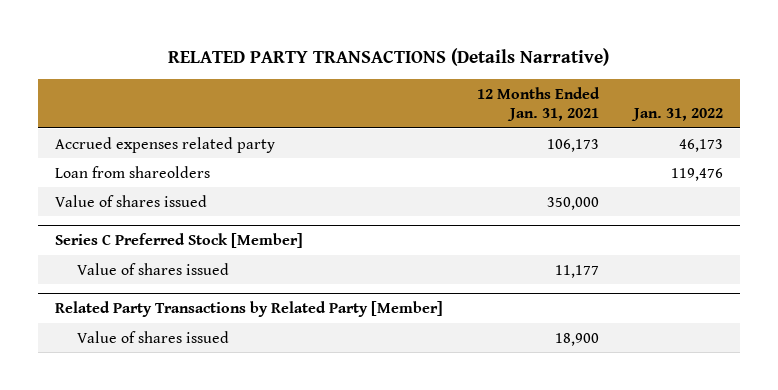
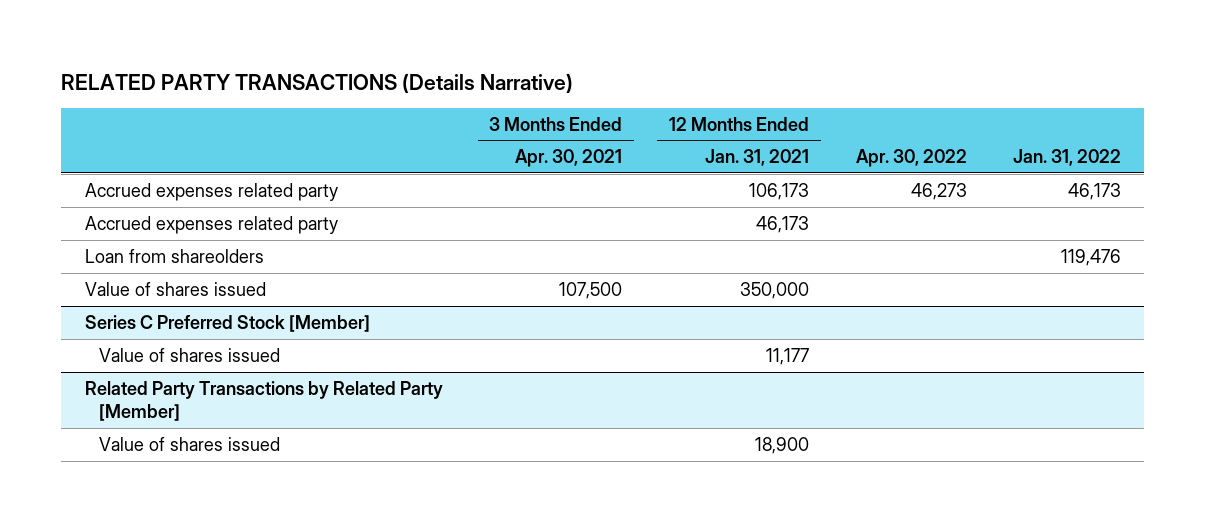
- | 12 Months Ended Jan. 31, 2021 | Jan. 31, 2022
+ | 3 Months Ended Apr. 30, 2021 | 12 Months Ended Jan. 31, 2021 | Apr. 30, 2022 | Jan. 31, 2022
+ Accrued expenses related party | | 46,173 | |

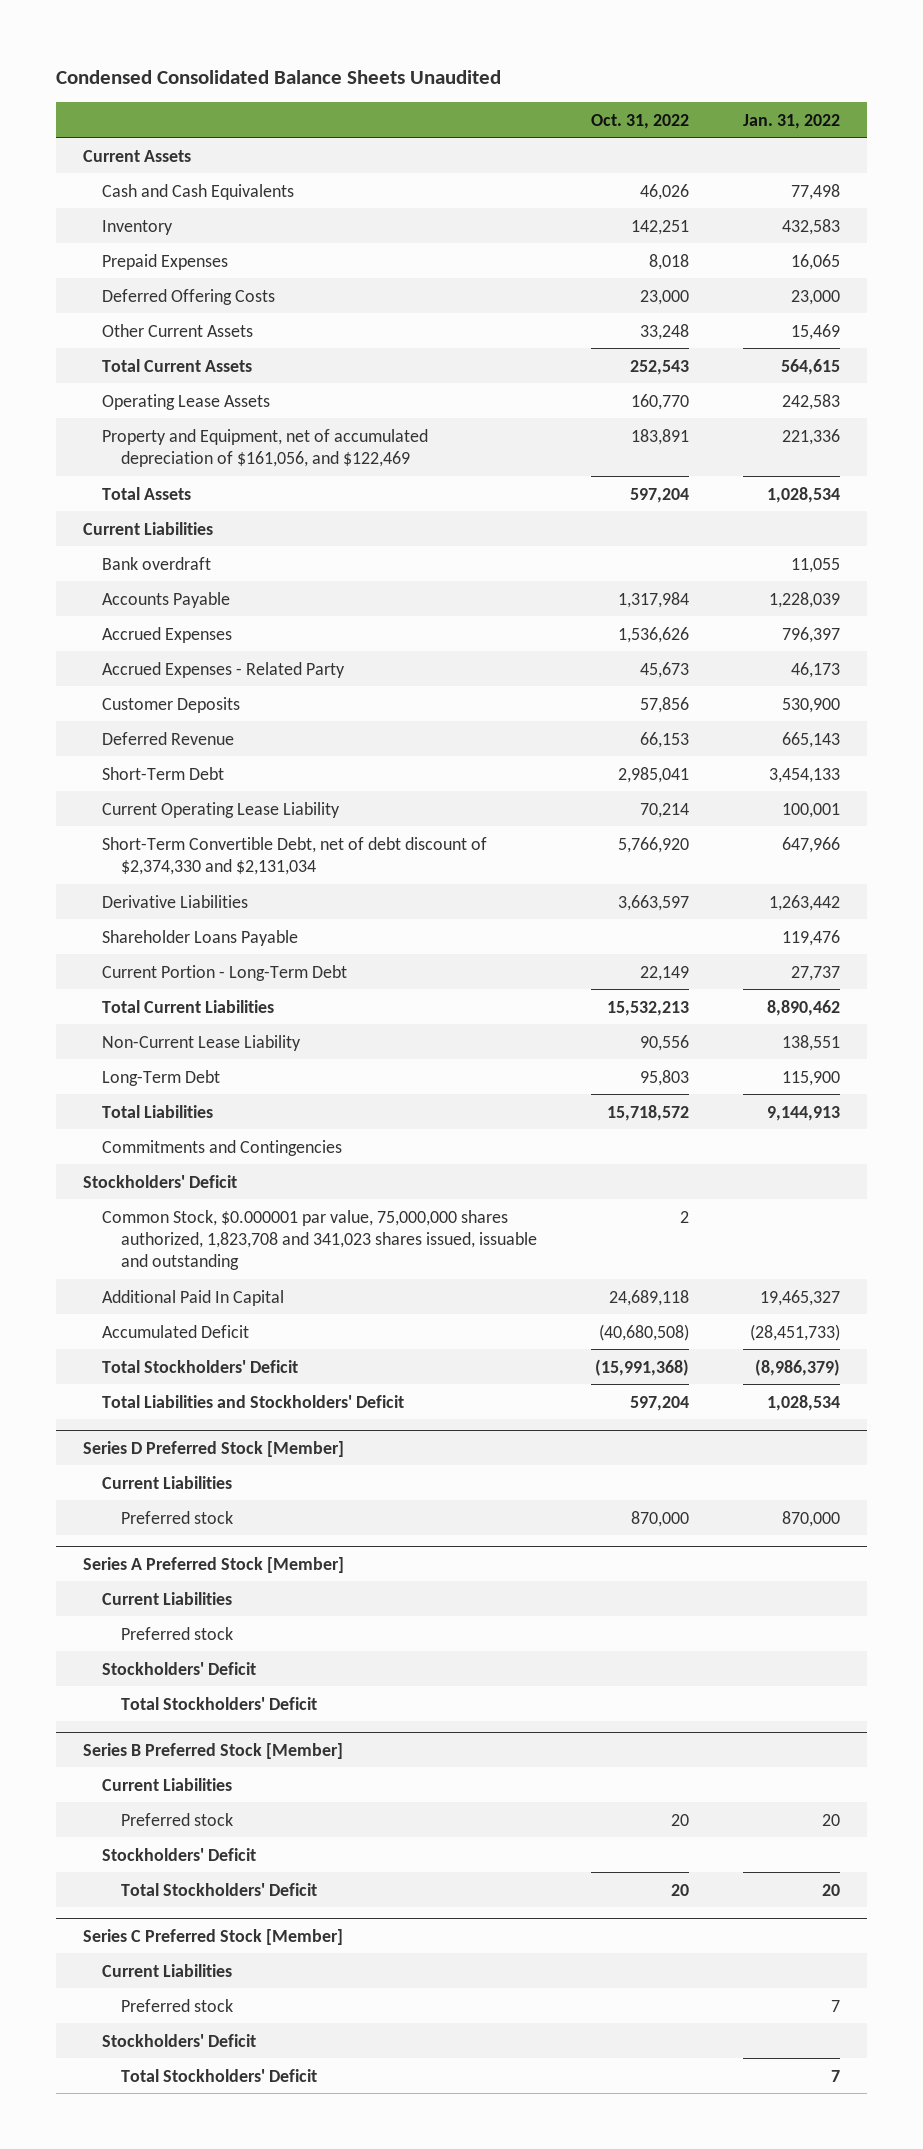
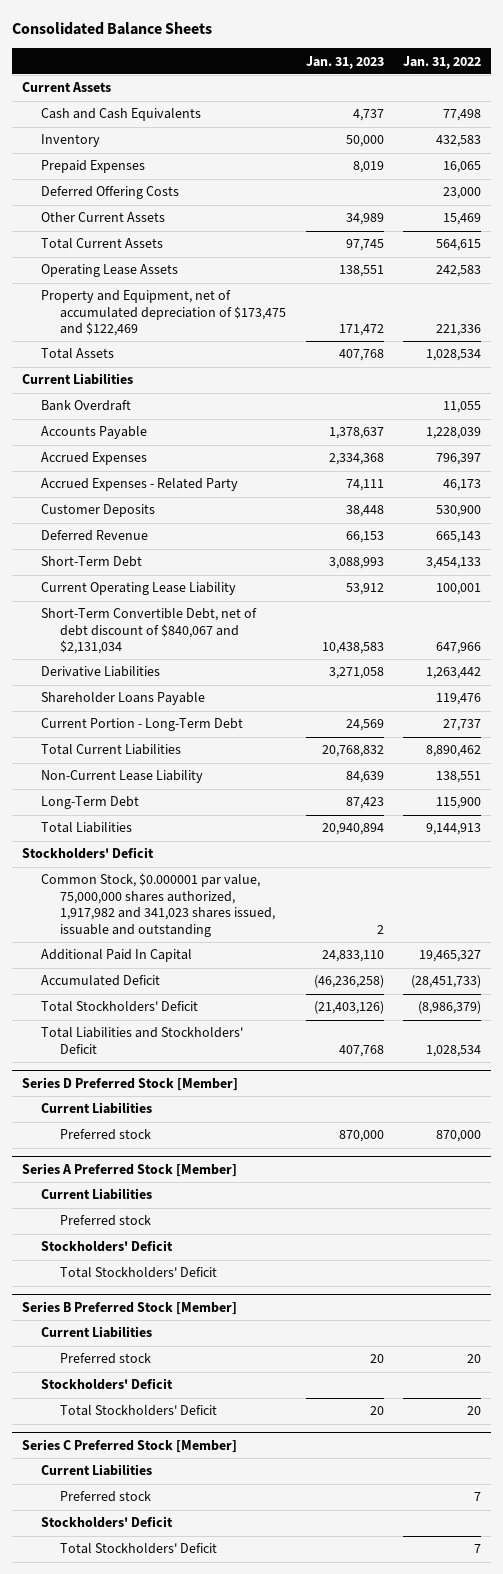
- Condensed Consolidated Balance Sheets Unaudited
+ Consolidated Balance Sheets
- | Oct. 31, 2022 | Jan. 31, 2022
+ | Jan. 31, 2023 | Jan. 31, 2022
- Property and Equipment, net of accumulated depreciation of $161,056, and $122,469 | 183,891 | 221,336
+ Property and Equipment, net of accumulated depreciation of $173,475 and $122,469 | 171,472 | 221,336
- Bank overdraft | | 11,055
+ Bank Overdraft | | 11,055
- Short-Term Convertible Debt, net of debt discount of $2,374,330 and $2,131,034 | 5,766,920 | 647,966
+ Short-Term Convertible Debt, net of debt discount of $840,067 and $2,131,034 | 10,438,583 | 647,966
- Commitments and Contingencies
- Common Stock, $0.000001 par value, 75,000,000 shares authorized, 1,823,708 and 341,023 shares issued, issuable and outstanding | 2 |
+ Common Stock, $0.000001 par value, 75,000,000 shares authorized, 1,917,982 and 341,023 shares issued, issuable and outstanding | 2 |

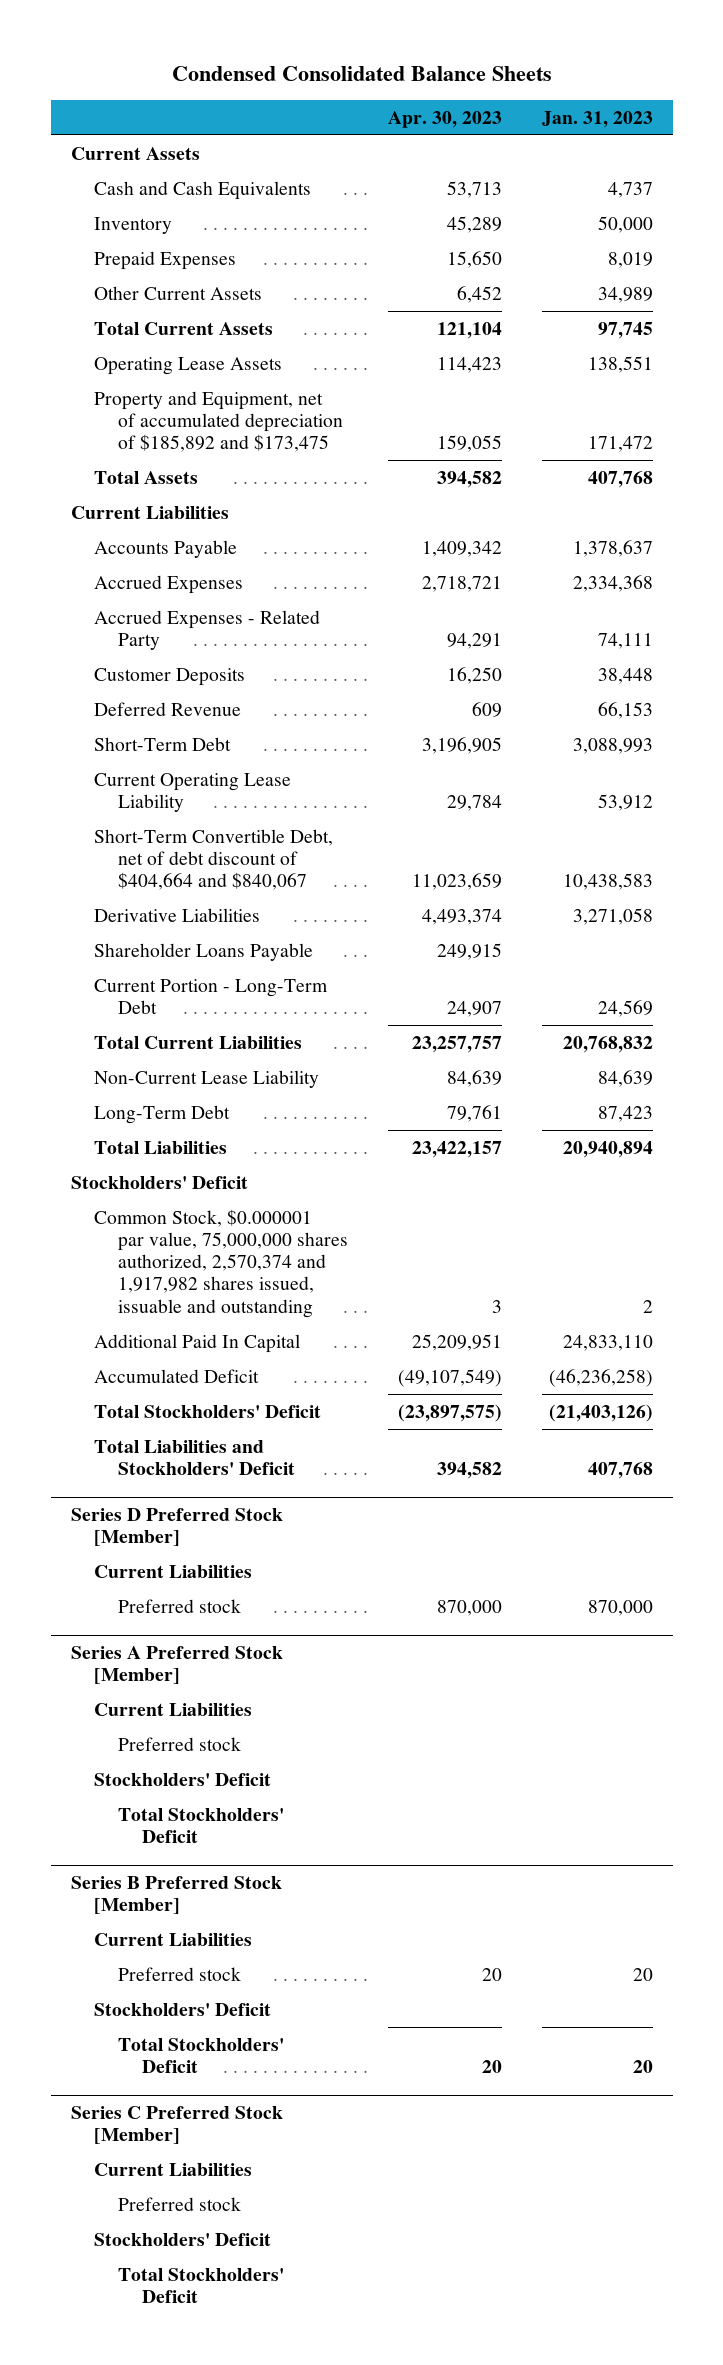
- Consolidated Balance Sheets
+ Condensed Consolidated Balance Sheets
- | Jan. 31, 2023 | Jan. 31, 2022
+ | Apr. 30, 2023 | Jan. 31, 2023
- Deferred Offering Costs | | 23,000
- Property and Equipment, net of accumulated depreciation of $173,475 and $122,469 | 171,472 | 221,336
+ Property and Equipment, net of accumulated depreciation of $185,892 and $173,475 | 159,055 | 171,472
- Bank Overdraft | | 11,055
- Short-Term Convertible Debt, net of debt discount of $840,067 and $2,131,034 | 10,438,583 | 647,966
+ Short-Term Convertible Debt, net of debt discount of $404,664 and $840,067 | 11,023,659 | 10,438,583
- Common Stock, $0.000001 par value, 75,000,000 shares authorized, 1,917,982 and 341,023 shares issued, issuable and outstanding | 2 |
+ Common Stock, $0.000001 par value, 75,000,000 shares authorized, 2,570,374 and 1,917,982 shares issued, issuable and outstanding | 3 | 2

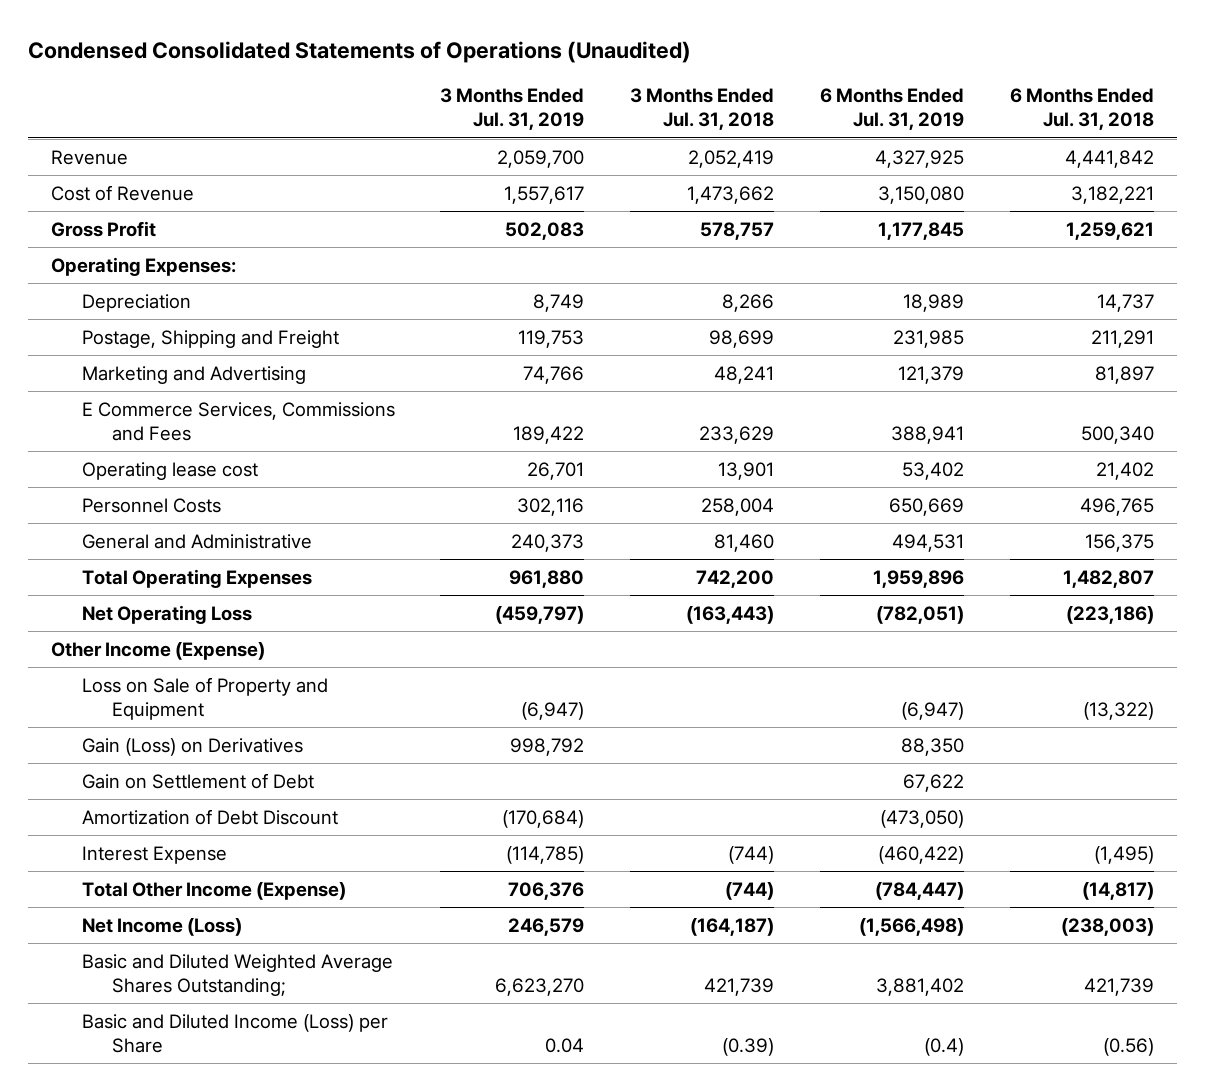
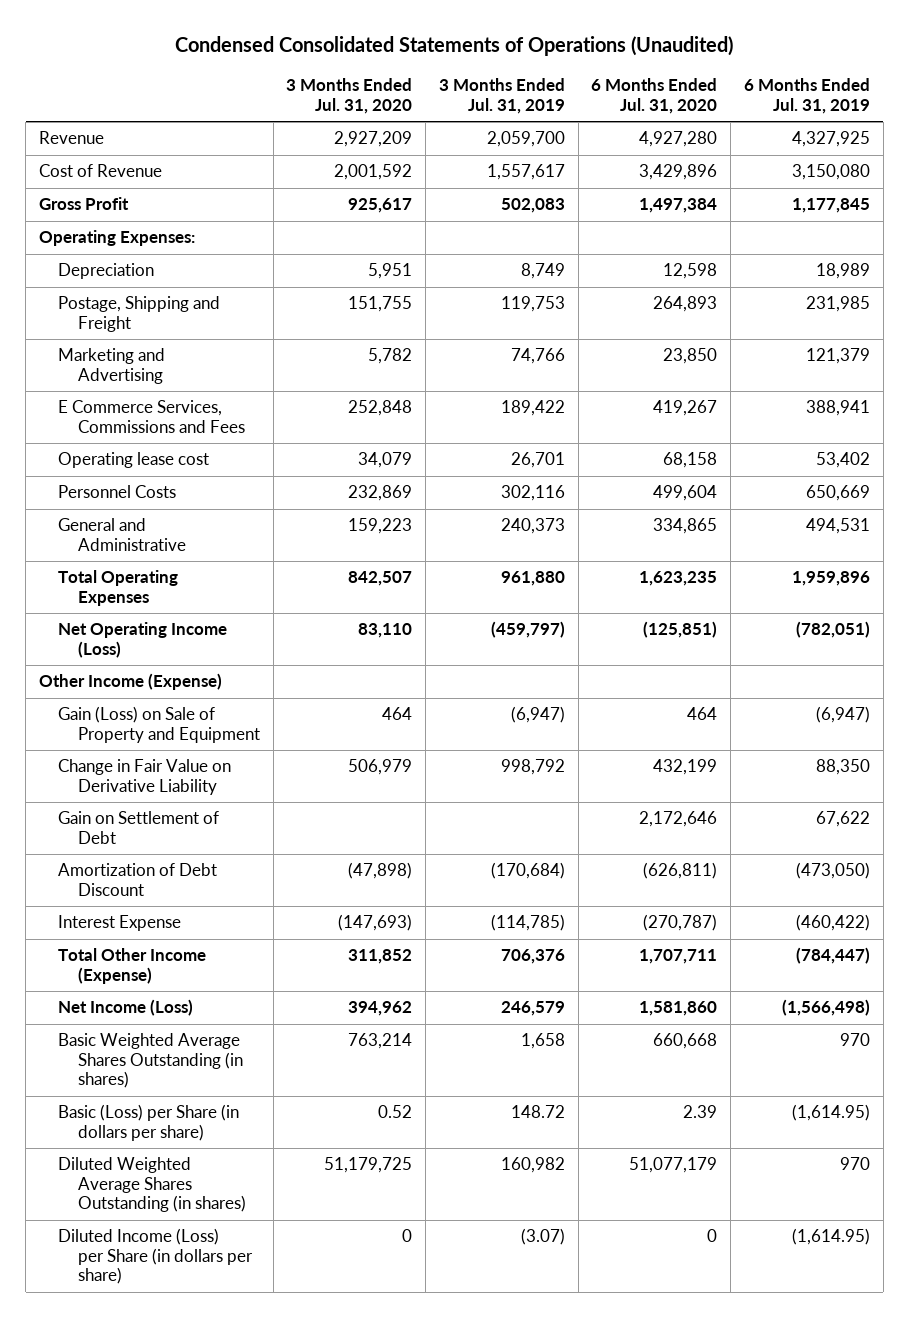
- | 3 Months Ended Jul. 31, 2019 | 3 Months Ended Jul. 31, 2018 | 6 Months Ended Jul. 31, 2019 | 6 Months Ended Jul. 31, 2018
+ | 3 Months Ended Jul. 31, 2020 | 3 Months Ended Jul. 31, 2019 | 6 Months Ended Jul. 31, 2020 | 6 Months Ended Jul. 31, 2019
- Net Operating Loss | (459,797) | (163,443) | (782,051) | (223,186)
+ Net Operating Income (Loss) | 83,110 | (459,797) | (125,851) | (782,051)
- Loss on Sale of Property and Equipment | (6,947) | | (6,947) | (13,322)
- Gain (Loss) on Derivatives | 998,792 | | 88,350 |
+ Gain (Loss) on Sale of Property and Equipment | 464 | (6,947) | 464 | (6,947)
+ Change in Fair Value on Derivative Liability | 506,979 | 998,792 | 432,199 | 88,350
- Basic and Diluted Weighted Average Shares Outstanding; | 6,623,270 | 421,739 | 3,881,402 | 421,739
- Basic and Diluted Income (Loss) per Share | 0.04 | (0.39) | (0.4) | (0.56)
+ Basic Weighted Average Shares Outstanding (in shares) | 763,214 | 1,658 | 660,668 | 970
+ Basic (Loss) per Share (in dollars per share) | 0.52 | 148.72 | 2.39 | (1,614.95)
+ Diluted Weighted Average Shares Outstanding (in shares) | 51,179,725 | 160,982 | 51,077,179 | 970
+ Diluted Income (Loss) per Share (in dollars per share) | 0 | (3.07) | 0 | (1,614.95)

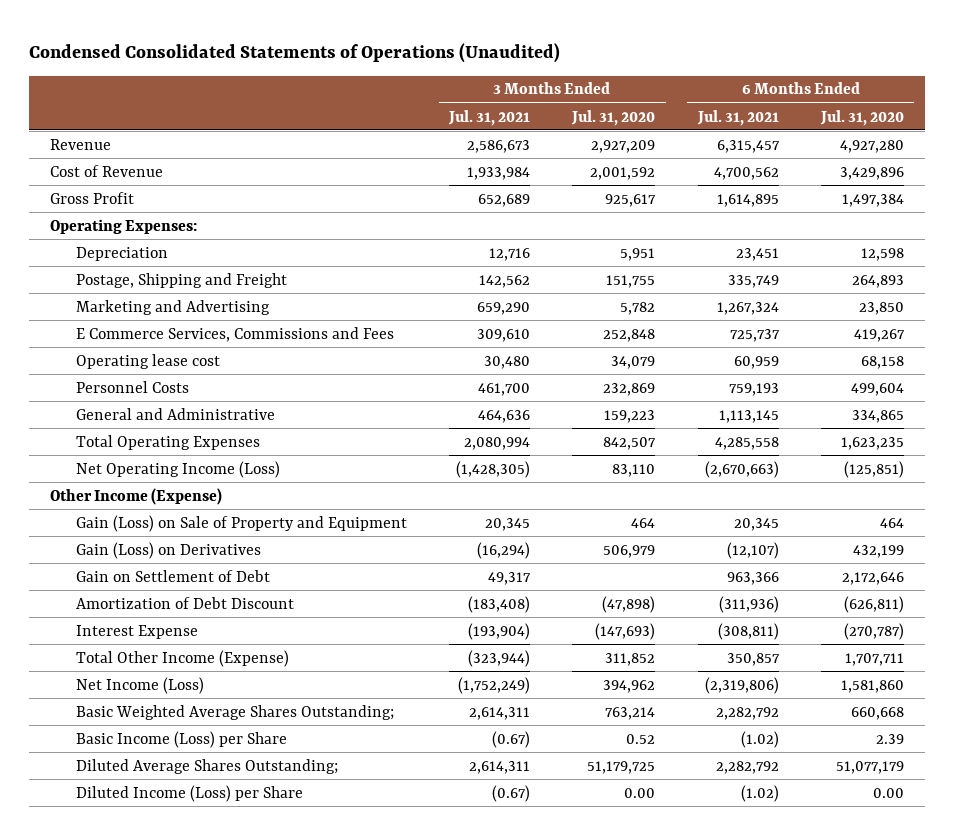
- | 3 Months Ended Jul. 31, 2020 | 3 Months Ended Jul. 31, 2019 | 6 Months Ended Jul. 31, 2020 | 6 Months Ended Jul. 31, 2019
+ | 3 Months Ended Jul. 31, 2021 | 3 Months Ended Jul. 31, 2020 | 6 Months Ended Jul. 31, 2021 | 6 Months Ended Jul. 31, 2020
- Change in Fair Value on Derivative Liability | 506,979 | 998,792 | 432,199 | 88,350
+ Gain (Loss) on Derivatives | (16,294) | 506,979 | (12,107) | 432,199
- Basic Weighted Average Shares Outstanding (in shares) | 763,214 | 1,658 | 660,668 | 970
- Basic (Loss) per Share (in dollars per share) | 0.52 | 148.72 | 2.39 | (1,614.95)
- Diluted Weighted Average Shares Outstanding (in shares) | 51,179,725 | 160,982 | 51,077,179 | 970
- Diluted Income (Loss) per Share (in dollars per share) | 0 | (3.07) | 0 | (1,614.95)
+ Basic Weighted Average Shares Outstanding; | 2,614,311 | 763,214 | 2,282,792 | 660,668
+ Basic Income (Loss) per Share | (0.67) | 0.52 | (1.02) | 2.39
+ Diluted Average Shares Outstanding; | 2,614,311 | 51,179,725 | 2,282,792 | 51,077,179
+ Diluted Income (Loss) per Share | (0.67) | 0.00 | (1.02) | 0.00

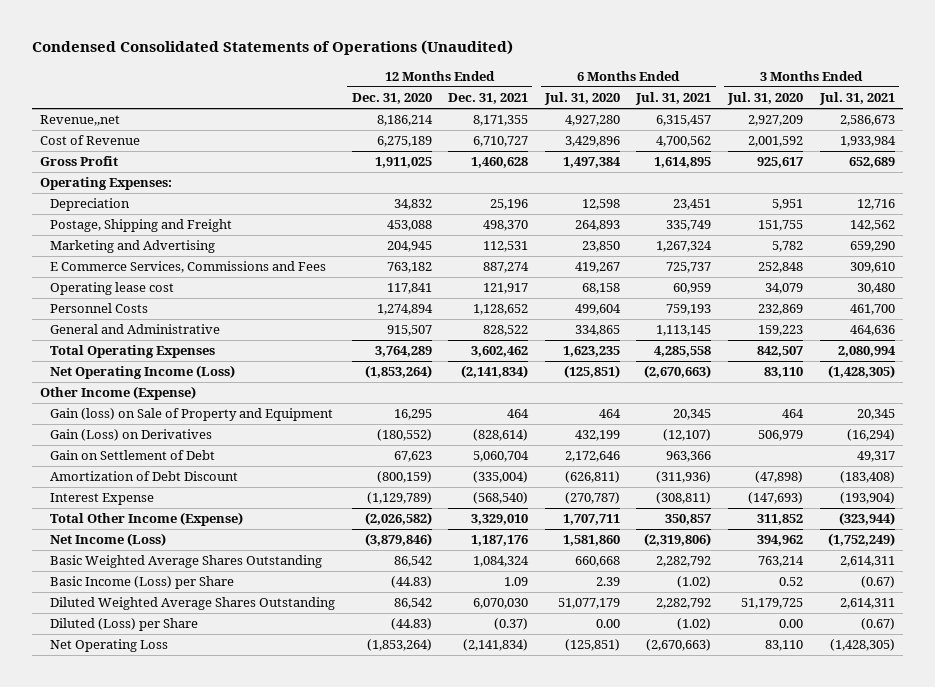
- | 3 Months Ended Jul. 31, 2021 | 3 Months Ended Jul. 31, 2020 | 6 Months Ended Jul. 31, 2021 | 6 Months Ended Jul. 31, 2020
+ | 12 Months Ended Dec. 31, 2020 | 12 Months Ended Dec. 31, 2021 | 6 Months Ended Jul. 31, 2020 | 6 Months Ended Jul. 31, 2021 | 3 Months Ended Jul. 31, 2020 | 3 Months Ended Jul. 31, 2021
- Revenue | 2,586,673 | 2,927,209 | 6,315,457 | 4,927,280
+ Revenue,,net | 8,186,214 | 8,171,355 | 4,927,280 | 6,315,457 | 2,927,209 | 2,586,673
- Gain (Loss) on Sale of Property and Equipment | 20,345 | 464 | 20,345 | 464
+ Gain (loss) on Sale of Property and Equipment | 16,295 | 464 | 464 | 20,345 | 464 | 20,345
- Basic Weighted Average Shares Outstanding; | 2,614,311 | 763,214 | 2,282,792 | 660,668
+ Basic Weighted Average Shares Outstanding | 86,542 | 1,084,324 | 660,668 | 2,282,792 | 763,214 | 2,614,311
- Diluted Average Shares Outstanding; | 2,614,311 | 51,179,725 | 2,282,792 | 51,077,179
- Diluted Income (Loss) per Share | (0.67) | 0.00 | (1.02) | 0.00
+ Diluted Weighted Average Shares Outstanding | 86,542 | 6,070,030 | 51,077,179 | 2,282,792 | 51,179,725 | 2,614,311
+ Diluted (Loss) per Share | (44.83) | (0.37) | 0.00 | (1.02) | 0.00 | (0.67)
+ Net Operating Loss | (1,853,264) | (2,141,834) | (125,851) | (2,670,663) | 83,110 | (1,428,305)

